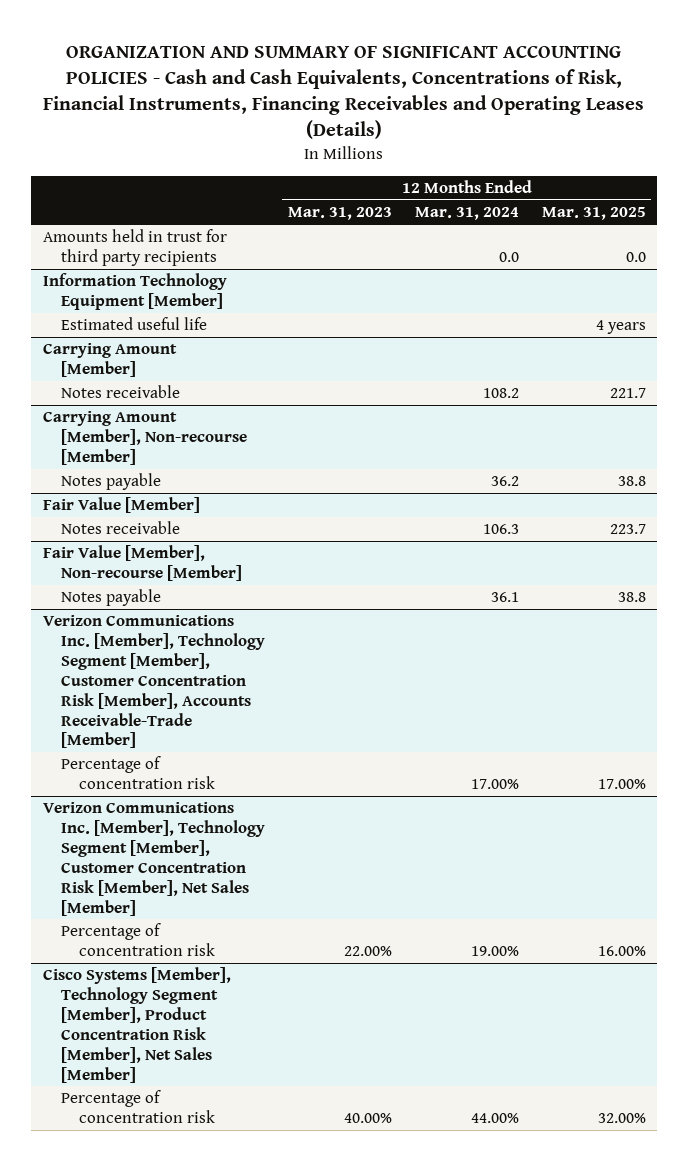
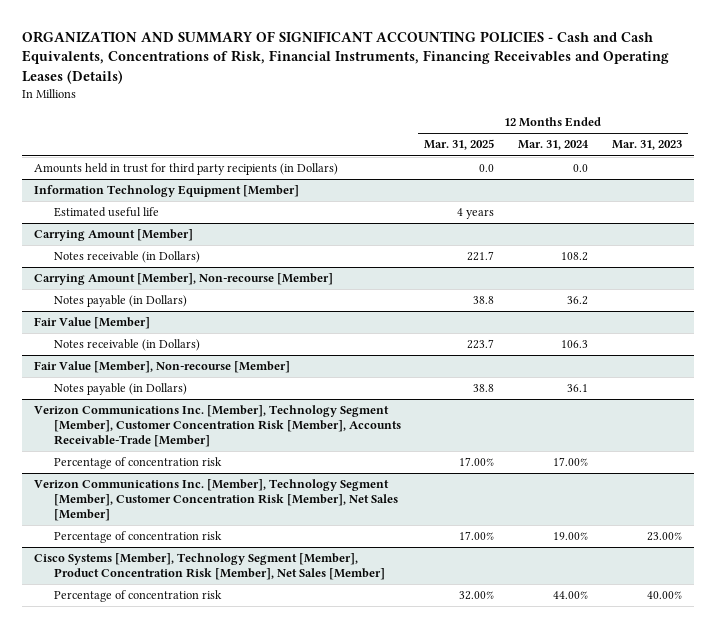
- | 12 Months Ended Mar. 31, 2023 | 12 Months Ended Mar. 31, 2024 | 12 Months Ended Mar. 31, 2025
+ | 12 Months Ended Mar. 31, 2025 | 12 Months Ended Mar. 31, 2024 | 12 Months Ended Mar. 31, 2023
- Amounts held in trust for third party recipients | | 0.0 | 0.0
+ Amounts held in trust for third party recipients (in Dollars) | 0.0 | 0.0 |
@ Carrying Amount [Member]
- Notes receivable | | 108.2 | 221.7
+ Notes receivable (in Dollars) | 221.7 | 108.2 |
@ Carrying Amount [Member], Non-recourse [Member]
- Notes payable | | 36.2 | 38.8
+ Notes payable (in Dollars) | 38.8 | 36.2 |
@ Fair Value [Member]
- Notes receivable | | 106.3 | 223.7
+ Notes receivable (in Dollars) | 223.7 | 106.3 |
@ Fair Value [Member], Non-recourse [Member]
- Notes payable | | 36.1 | 38.8
+ Notes payable (in Dollars) | 38.8 | 36.1 |
@ Verizon Communications Inc. [Member], Technology Segment [Member], Customer Concentration Risk [Member], Net Sales [Member]
- Percentage of concentration risk | 22.00% | 19.00% | 16.00%
+ Percentage of concentration risk | 17.00% | 19.00% | 23.00%

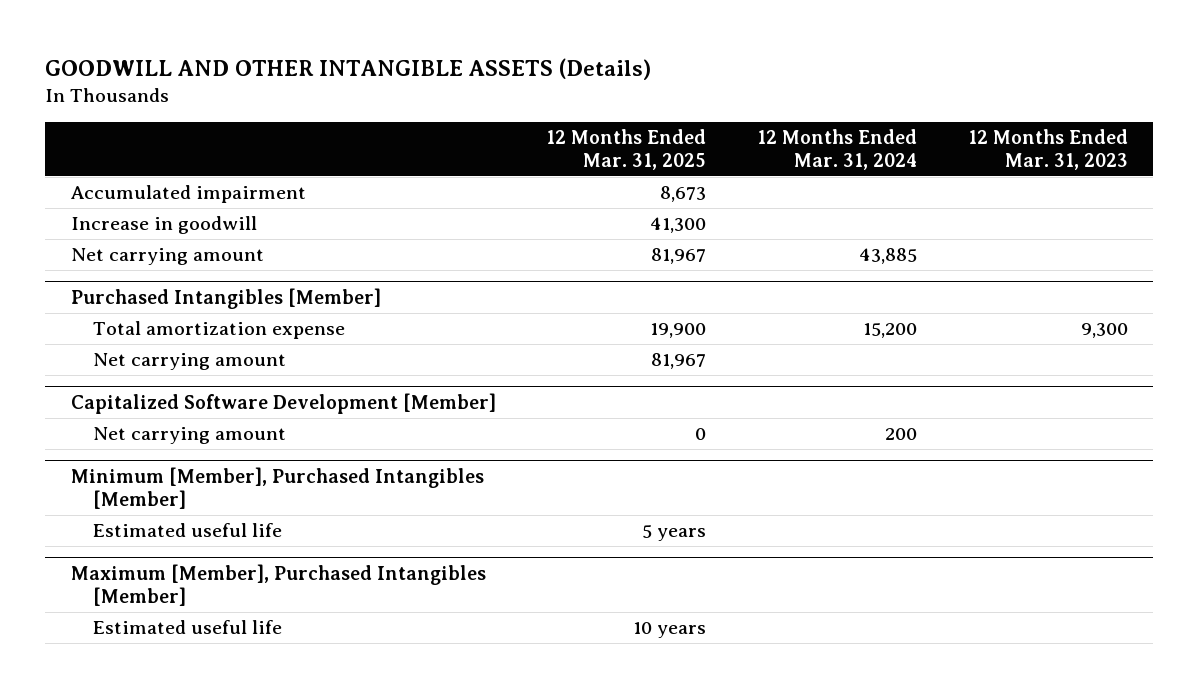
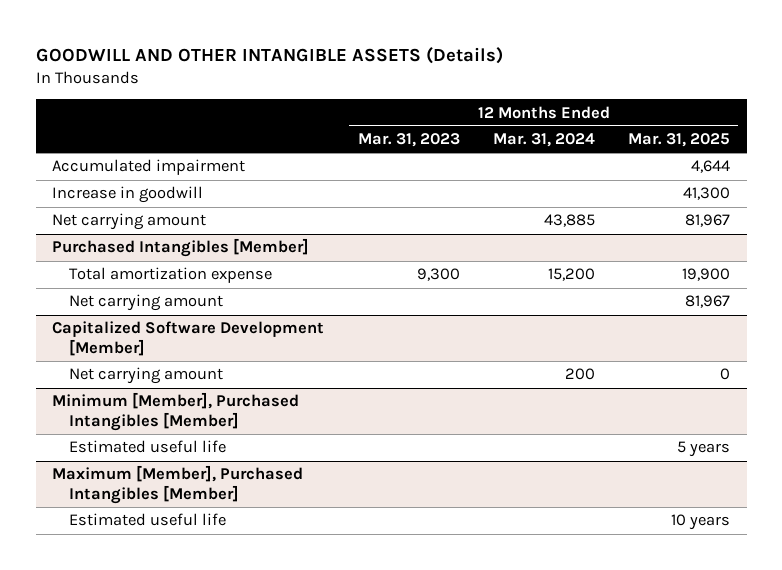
- | 12 Months Ended Mar. 31, 2025 | 12 Months Ended Mar. 31, 2024 | 12 Months Ended Mar. 31, 2023
+ | 12 Months Ended Mar. 31, 2023 | 12 Months Ended Mar. 31, 2024 | 12 Months Ended Mar. 31, 2025
- Accumulated impairment | 8,673 | |
+ Accumulated impairment | | | 4,644

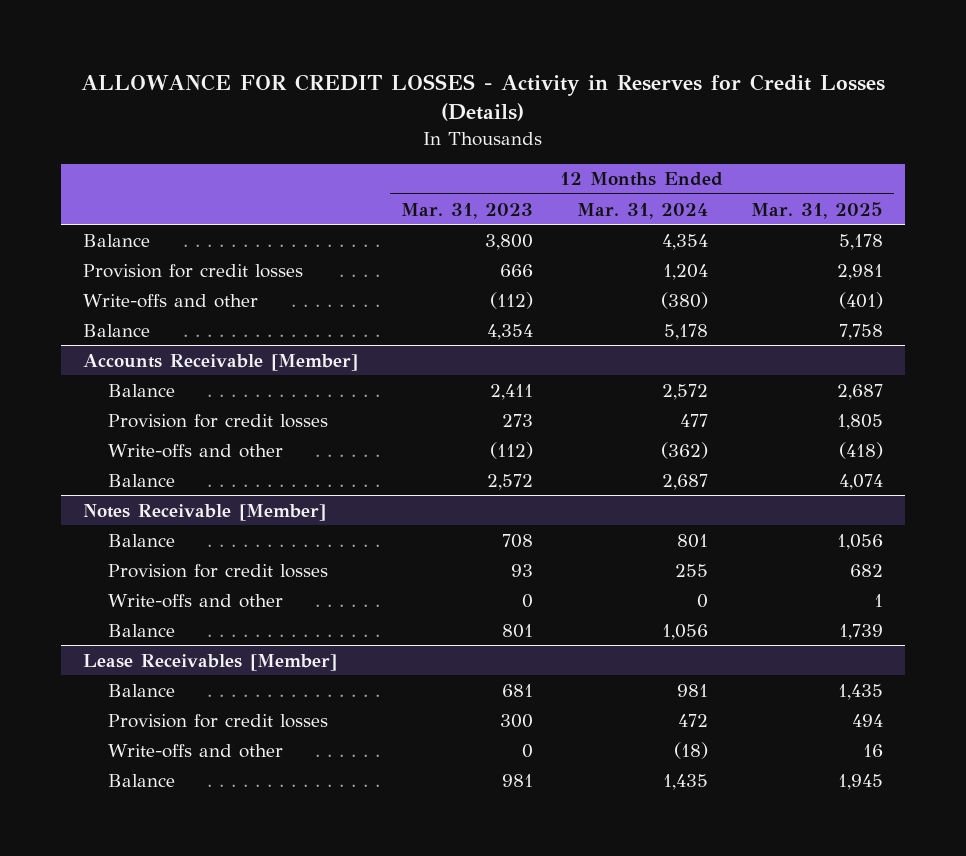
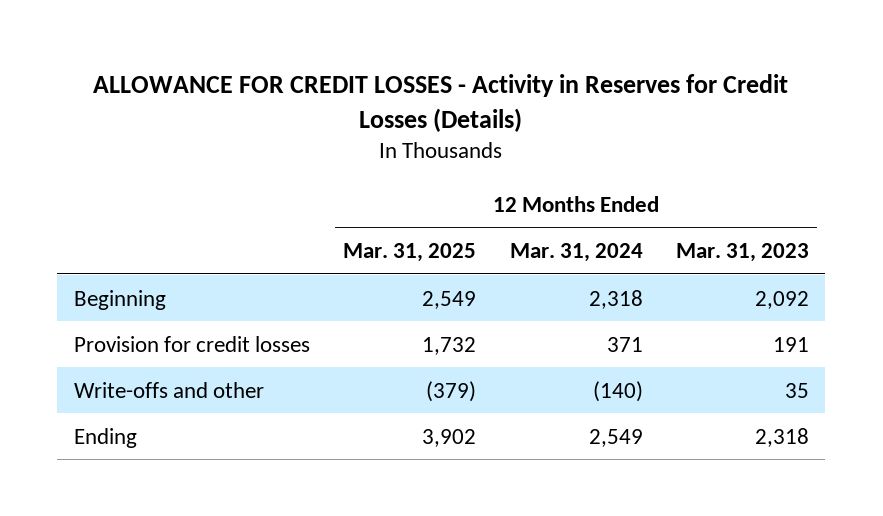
- | 12 Months Ended Mar. 31, 2023 | 12 Months Ended Mar. 31, 2024 | 12 Months Ended Mar. 31, 2025
+ | 12 Months Ended Mar. 31, 2025 | 12 Months Ended Mar. 31, 2024 | 12 Months Ended Mar. 31, 2023
- Balance | 3,800 | 4,354 | 5,178
- Provision for credit losses | 666 | 1,204 | 2,981
- Write-offs and other | (112) | (380) | (401)
- Balance | 4,354 | 5,178 | 7,758
- Accounts Receivable [Member]
- Balance | 2,411 | 2,572 | 2,687
- Provision for credit losses | 273 | 477 | 1,805
- Write-offs and other | (112) | (362) | (418)
- Balance | 2,572 | 2,687 | 4,074
- Notes Receivable [Member]
- Balance | 708 | 801 | 1,056
- Provision for credit losses | 93 | 255 | 682
- Write-offs and other | 0 | 0 | 1
- Balance | 801 | 1,056 | 1,739
- Lease Receivables [Member]
- Balance | 681 | 981 | 1,435
- Provision for credit losses | 300 | 472 | 494
- Write-offs and other | 0 | (18) | 16
- Balance | 981 | 1,435 | 1,945
+ Beginning | 2,549 | 2,318 | 2,092
+ Provision for credit losses | 1,732 | 371 | 191
+ Write-offs and other | (379) | (140) | 35
+ Ending | 3,902 | 2,549 | 2,318

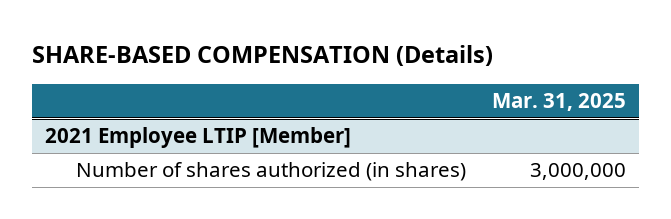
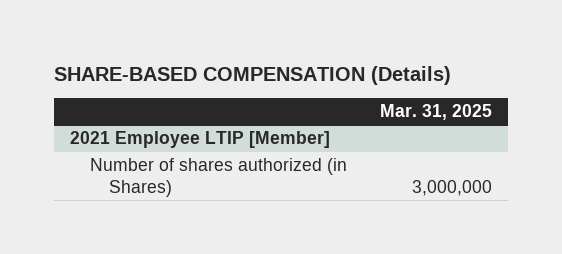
@ 2021 Employee LTIP [Member]
- Number of shares authorized (in shares) | 3,000,000
+ Number of shares authorized (in Shares) | 3,000,000

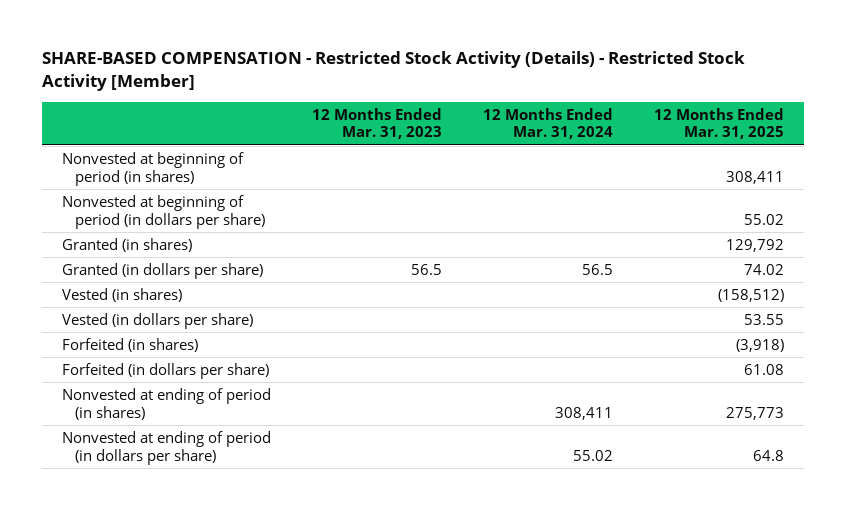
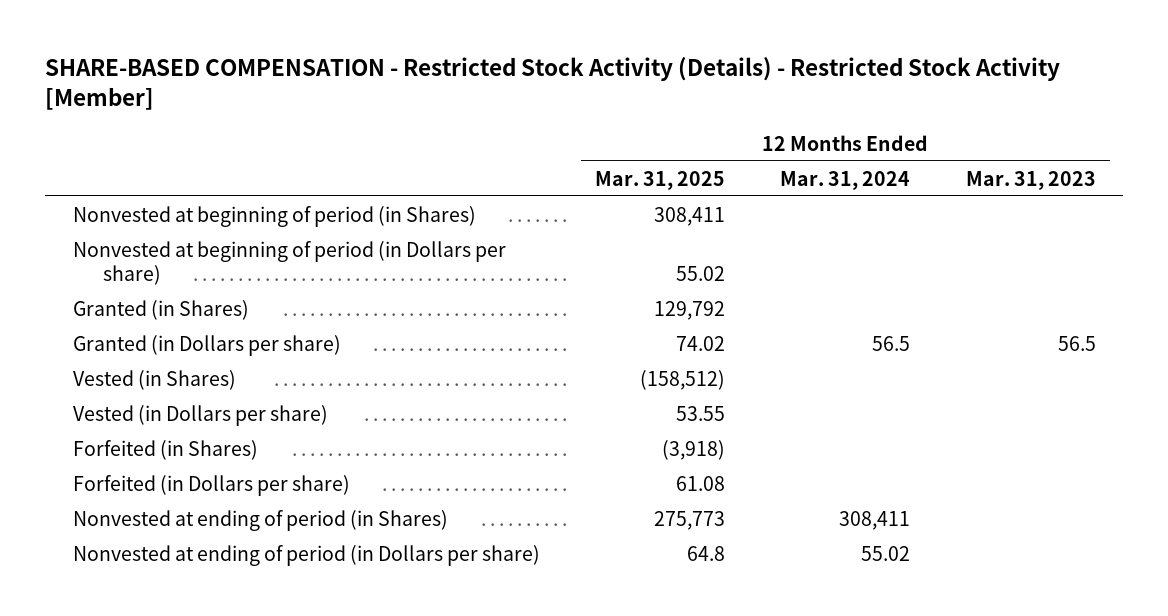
- | 12 Months Ended Mar. 31, 2023 | 12 Months Ended Mar. 31, 2024 | 12 Months Ended Mar. 31, 2025
+ | 12 Months Ended Mar. 31, 2025 | 12 Months Ended Mar. 31, 2024 | 12 Months Ended Mar. 31, 2023
- Nonvested at beginning of period (in shares) | | | 308,411
- Nonvested at beginning of period (in dollars per share) | | | 55.02
- Granted (in shares) | | | 129,792
- Granted (in dollars per share) | 56.5 | 56.5 | 74.02
- Vested (in shares) | | | (158,512)
- Vested (in dollars per share) | | | 53.55
- Forfeited (in shares) | | | (3,918)
- Forfeited (in dollars per share) | | | 61.08
- Nonvested at ending of period (in shares) | | 308,411 | 275,773
- Nonvested at ending of period (in dollars per share) | | 55.02 | 64.8
+ Nonvested at beginning of period (in Shares) | 308,411 | |
+ Nonvested at beginning of period (in Dollars per share) | 55.02 | |
+ Granted (in Shares) | 129,792 | |
+ Granted (in Dollars per share) | 74.02 | 56.5 | 56.5
+ Vested (in Shares) | (158,512) | |
+ Vested (in Dollars per share) | 53.55 | |
+ Forfeited (in Shares) | (3,918) | |
+ Forfeited (in Dollars per share) | 61.08 | |
+ Nonvested at ending of period (in Shares) | 275,773 | 308,411 |
+ Nonvested at ending of period (in Dollars per share) | 64.8 | 55.02 |

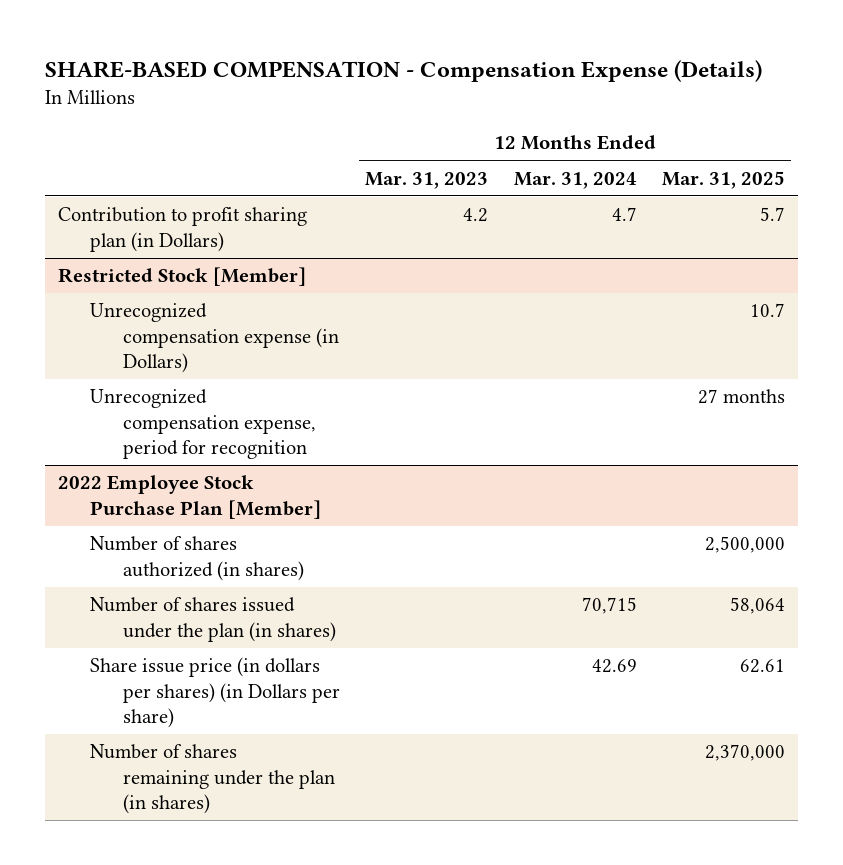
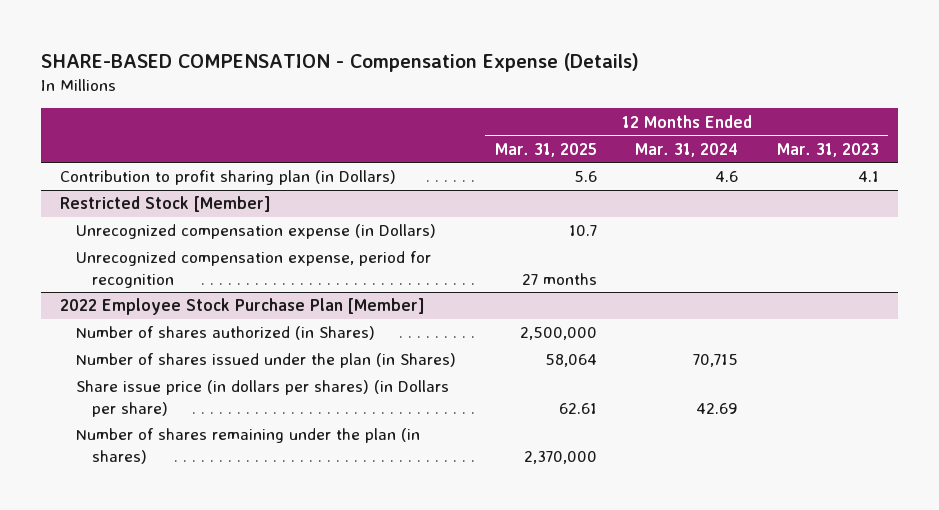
- | 12 Months Ended Mar. 31, 2023 | 12 Months Ended Mar. 31, 2024 | 12 Months Ended Mar. 31, 2025
+ | 12 Months Ended Mar. 31, 2025 | 12 Months Ended Mar. 31, 2024 | 12 Months Ended Mar. 31, 2023
- Contribution to profit sharing plan (in Dollars) | 4.2 | 4.7 | 5.7
+ Contribution to profit sharing plan (in Dollars) | 5.6 | 4.6 | 4.1
@ 2022 Employee Stock Purchase Plan [Member]
- Number of shares authorized (in shares) | | | 2,500,000
- Number of shares issued under the plan (in shares) | | 70,715 | 58,064
+ Number of shares authorized (in Shares) | 2,500,000 | |
+ Number of shares issued under the plan (in Shares) | 58,064 | 70,715 |

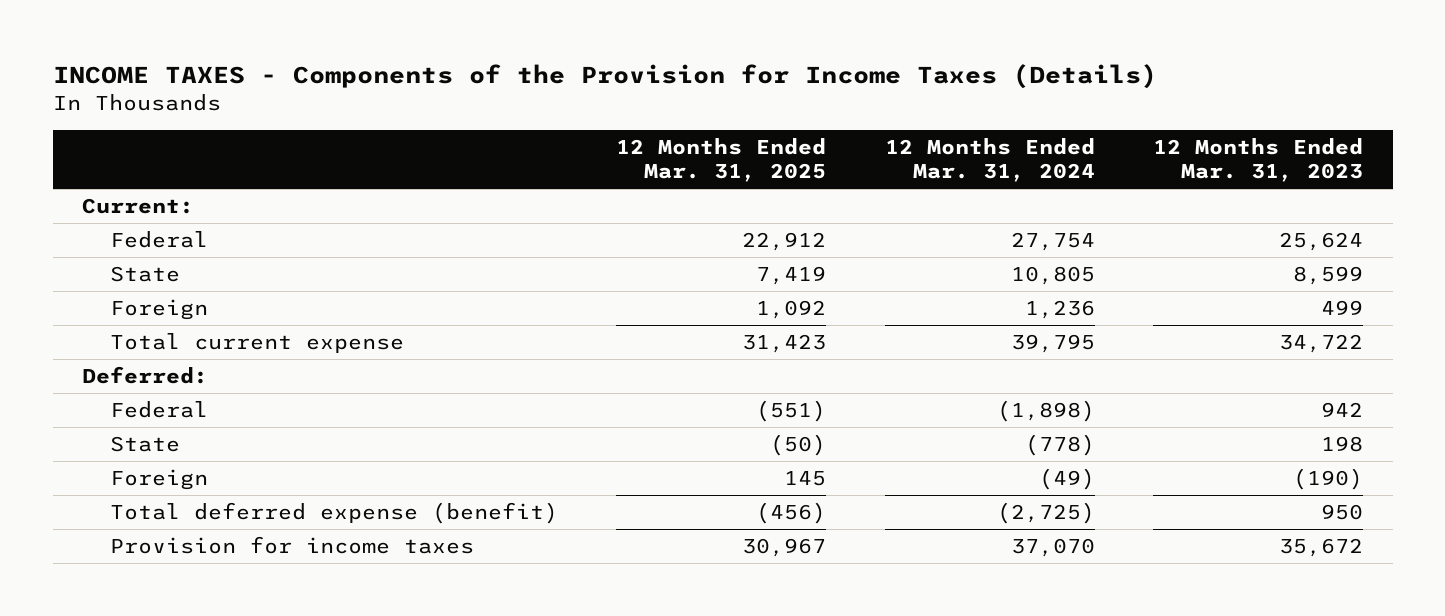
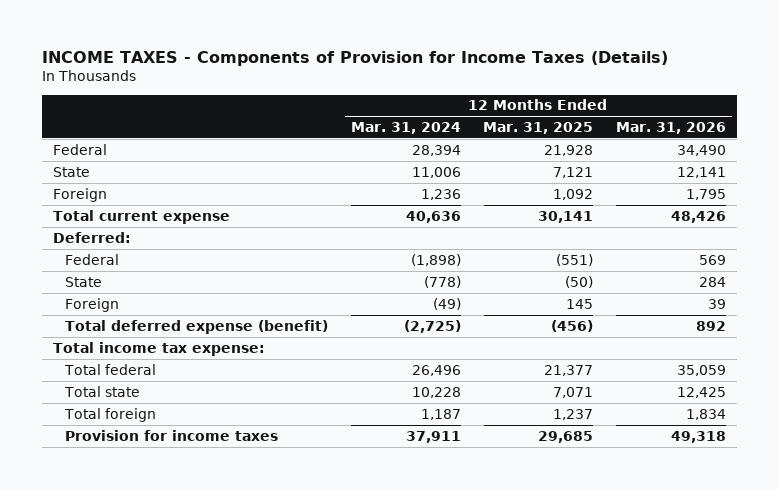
- INCOME TAXES - Components of the Provision for Income Taxes (Details)
+ INCOME TAXES - Components of Provision for Income Taxes (Details)
- | 12 Months Ended Mar. 31, 2025 | 12 Months Ended Mar. 31, 2024 | 12 Months Ended Mar. 31, 2023
+ | 12 Months Ended Mar. 31, 2024 | 12 Months Ended Mar. 31, 2025 | 12 Months Ended Mar. 31, 2026
- Current:
- Federal | 22,912 | 27,754 | 25,624
- State | 7,419 | 10,805 | 8,599
+ Federal | 28,394 | 21,928 | 34,490
+ State | 11,006 | 7,121 | 12,141
- Total current expense | 31,423 | 39,795 | 34,722
+ Total current expense | 40,636 | 30,141 | 48,426
- Provision for income taxes | 30,967 | 37,070 | 35,672
+ Total income tax expense:
+ Total federal | 26,496 | 21,377 | 35,059
+ Total state | 10,228 | 7,071 | 12,425
+ Total foreign | 1,187 | 1,237 | 1,834
+ Provision for income taxes | 37,911 | 29,685 | 49,318

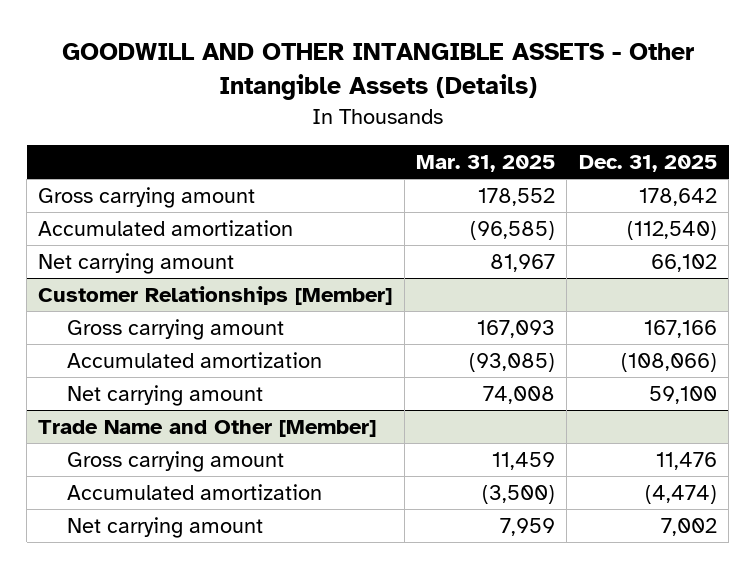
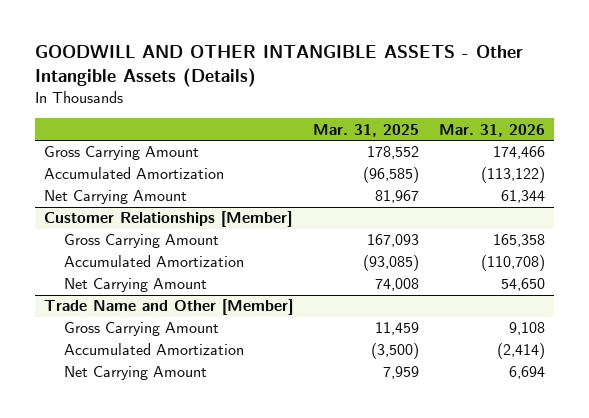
- | Mar. 31, 2025 | Dec. 31, 2025
+ | Mar. 31, 2025 | Mar. 31, 2026
- Gross carrying amount | 178,552 | 178,642
- Accumulated amortization | (96,585) | (112,540)
- Net carrying amount | 81,967 | 66,102
+ Gross Carrying Amount | 178,552 | 174,466
+ Accumulated Amortization | (96,585) | (113,122)
+ Net Carrying Amount | 81,967 | 61,344
@ Customer Relationships [Member]
- Gross carrying amount | 167,093 | 167,166
- Accumulated amortization | (93,085) | (108,066)
- Net carrying amount | 74,008 | 59,100
+ Gross Carrying Amount | 167,093 | 165,358
+ Accumulated Amortization | (93,085) | (110,708)
+ Net Carrying Amount | 74,008 | 54,650
@ Trade Name and Other [Member]
- Gross carrying amount | 11,459 | 11,476
- Accumulated amortization | (3,500) | (4,474)
- Net carrying amount | 7,959 | 7,002
+ Gross Carrying Amount | 11,459 | 9,108
+ Accumulated Amortization | (3,500) | (2,414)
+ Net Carrying Amount | 7,959 | 6,694

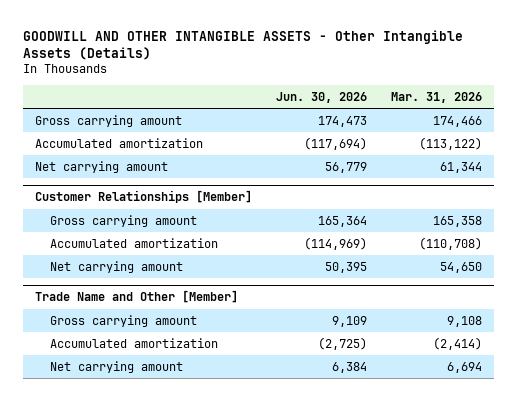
- | Mar. 31, 2025 | Mar. 31, 2026
+ | Jun. 30, 2026 | Mar. 31, 2026
- Gross Carrying Amount | 178,552 | 174,466
- Accumulated Amortization | (96,585) | (113,122)
- Net Carrying Amount | 81,967 | 61,344
+ Gross carrying amount | 174,473 | 174,466
+ Accumulated amortization | (117,694) | (113,122)
+ Net carrying amount | 56,779 | 61,344
@ Customer Relationships [Member]
- Gross Carrying Amount | 167,093 | 165,358
- Accumulated Amortization | (93,085) | (110,708)
- Net Carrying Amount | 74,008 | 54,650
+ Gross carrying amount | 165,364 | 165,358
+ Accumulated amortization | (114,969) | (110,708)
+ Net carrying amount | 50,395 | 54,650
@ Trade Name and Other [Member]
- Gross Carrying Amount | 11,459 | 9,108
- Accumulated Amortization | (3,500) | (2,414)
- Net Carrying Amount | 7,959 | 6,694
+ Gross carrying amount | 9,109 | 9,108
+ Accumulated amortization | (2,725) | (2,414)
+ Net carrying amount | 6,384 | 6,694

